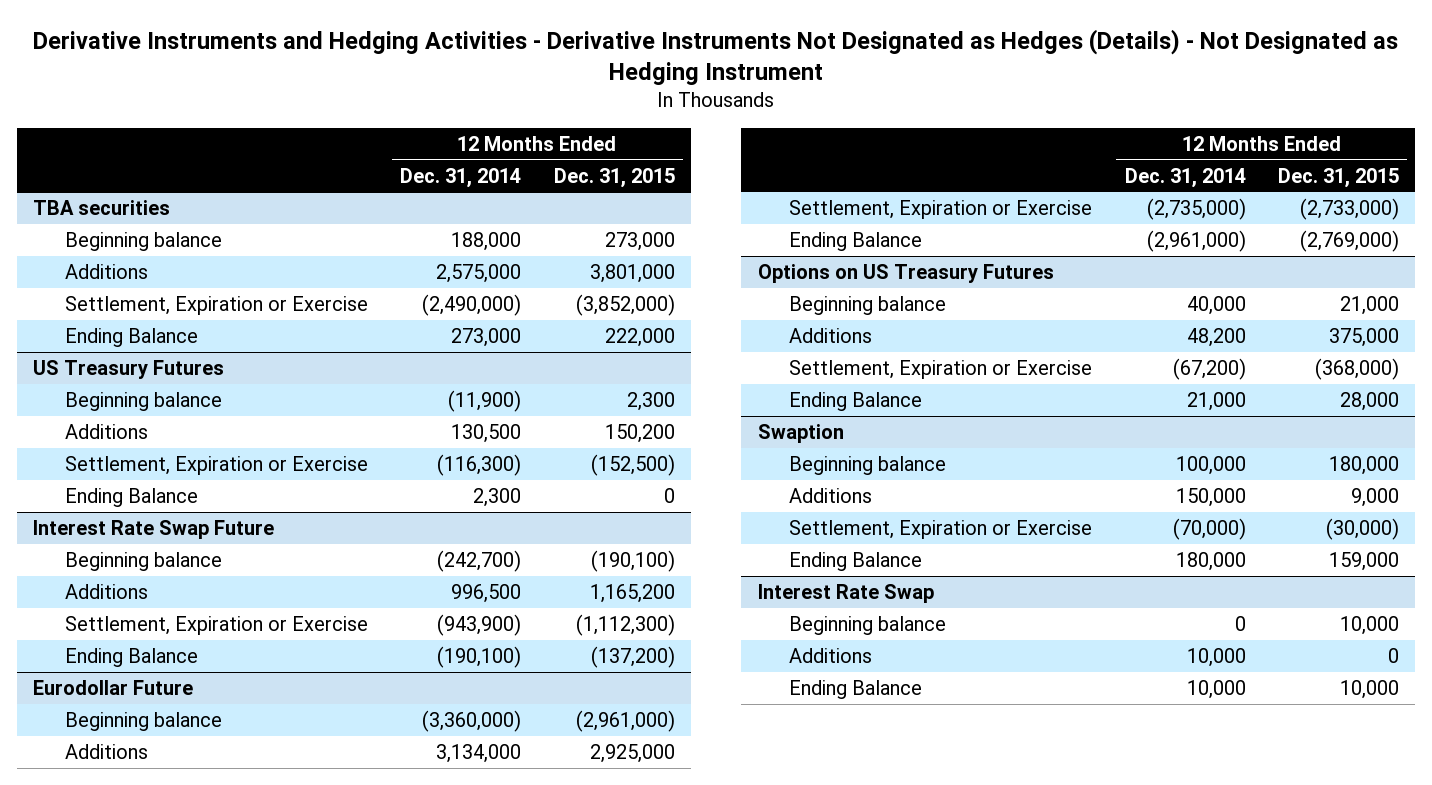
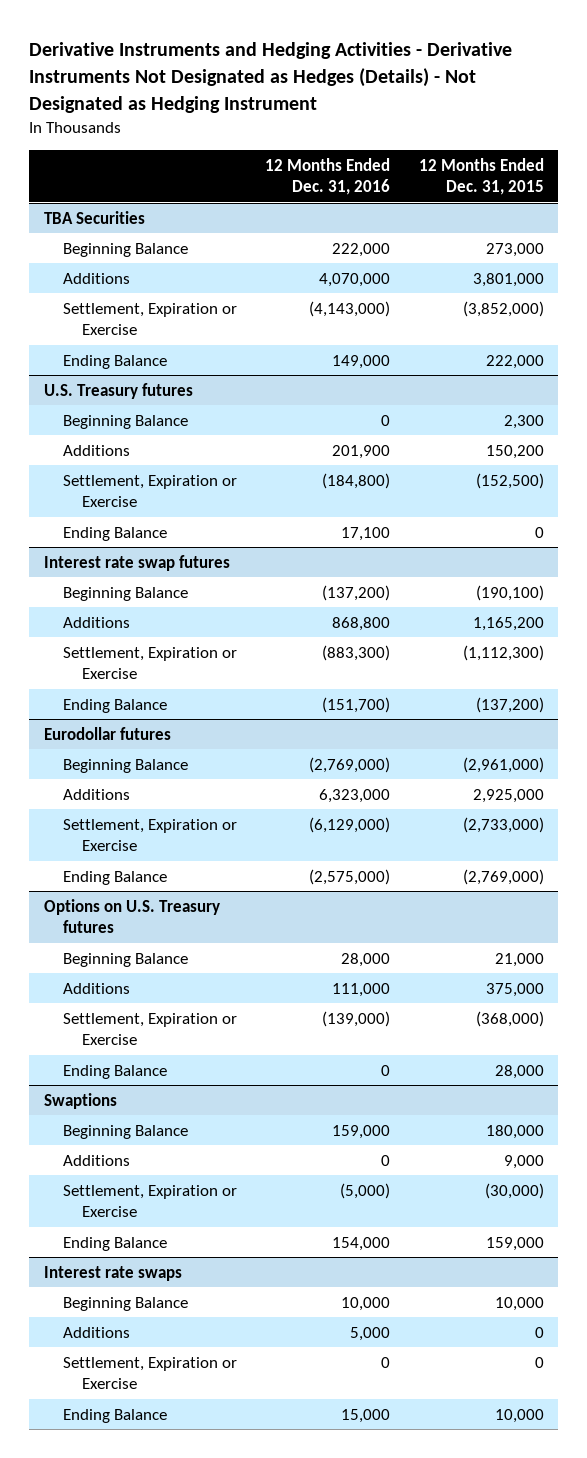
- | 12 Months Ended Dec. 31, 2014 | 12 Months Ended Dec. 31, 2015
+ | 12 Months Ended Dec. 31, 2016 | 12 Months Ended Dec. 31, 2015
- TBA securities
- Beginning balance | 188,000 | 273,000
+ TBA Securities
+ Beginning Balance | 222,000 | 273,000
- US Treasury Futures
- Beginning balance | (11,900) | 2,300
+ U.S. Treasury futures
+ Beginning Balance | 0 | 2,300
- Interest Rate Swap Future
- Beginning balance | (242,700) | (190,100)
+ Interest rate swap futures
+ Beginning Balance | (137,200) | (190,100)
- Eurodollar Future
- Beginning balance | (3,360,000) | (2,961,000)
+ Eurodollar futures
+ Beginning Balance | (2,769,000) | (2,961,000)
- Options on US Treasury Futures
- Beginning balance | 40,000 | 21,000
+ Options on U.S. Treasury futures
+ Beginning Balance | 28,000 | 21,000
- Swaption
- Beginning balance | 100,000 | 180,000
+ Swaptions
+ Beginning Balance | 159,000 | 180,000
- Interest Rate Swap
- Beginning balance | 0 | 10,000
+ Interest rate swaps
+ Beginning Balance | 10,000 | 10,000
+ Settlement, Expiration or Exercise | 0 | 0

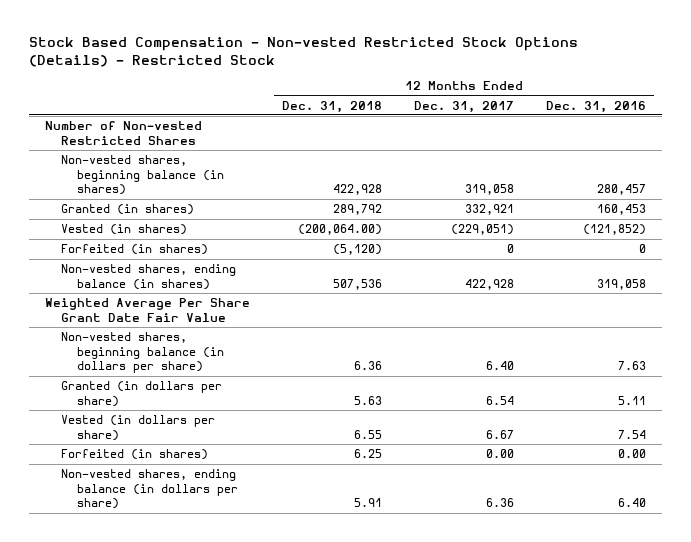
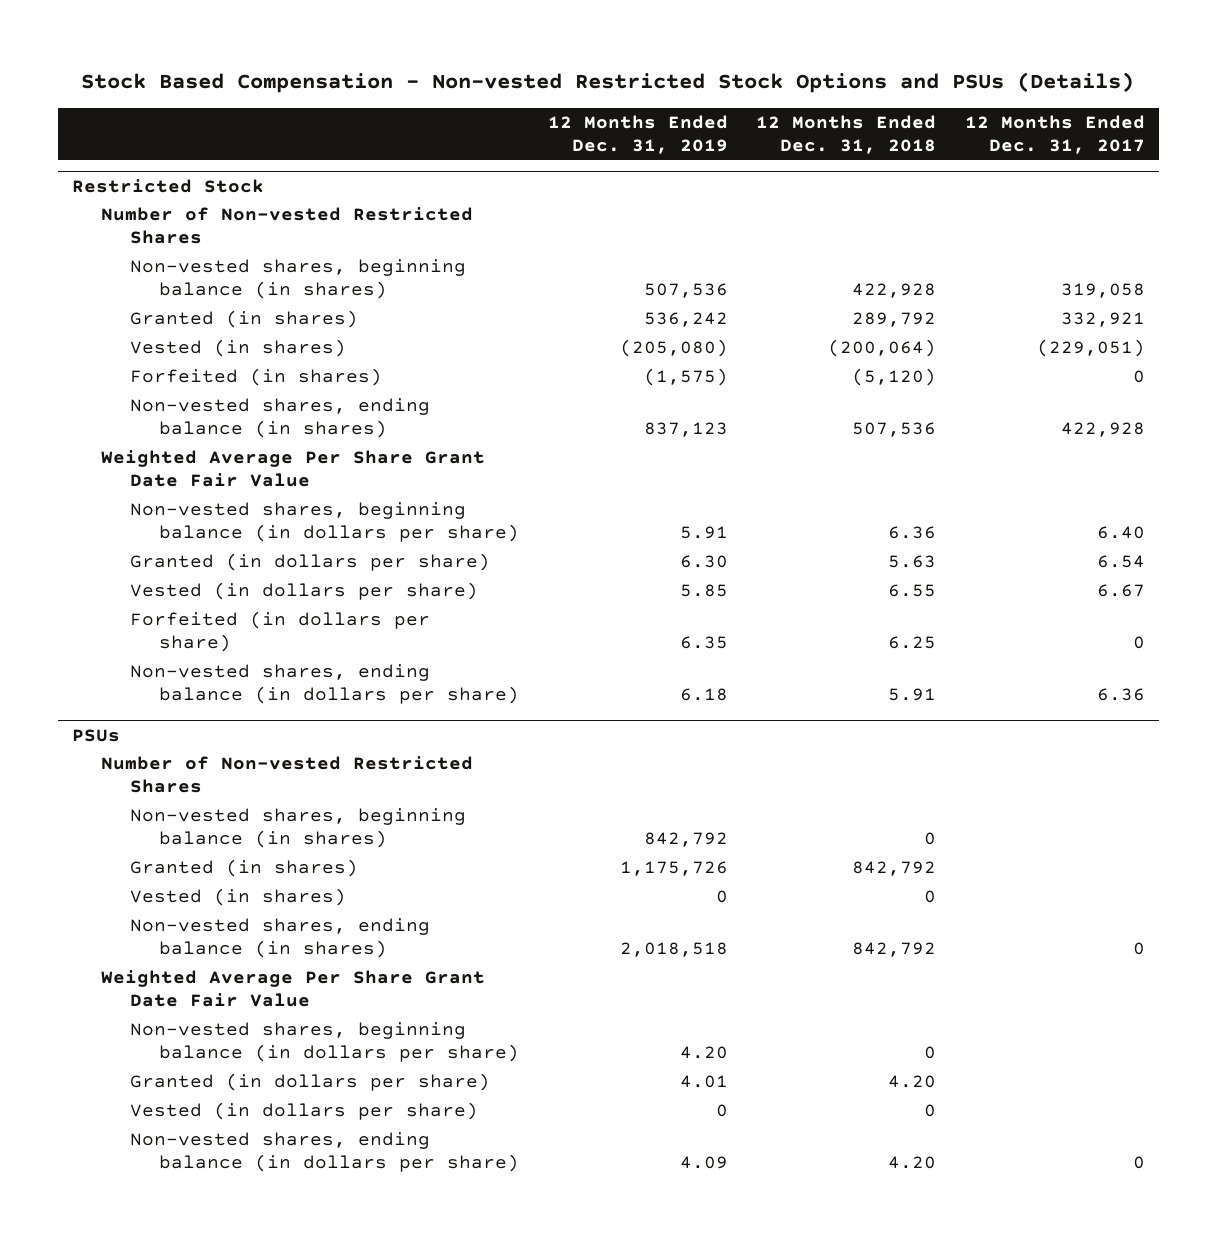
- Stock Based Compensation - Non-vested Restricted Stock Options (Details) - Restricted Stock
+ Stock Based Compensation - Non-vested Restricted Stock Options and PSUs (Details)
- | 12 Months Ended Dec. 31, 2018 | 12 Months Ended Dec. 31, 2017 | 12 Months Ended Dec. 31, 2016
+ | 12 Months Ended Dec. 31, 2019 | 12 Months Ended Dec. 31, 2018 | 12 Months Ended Dec. 31, 2017
+ Restricted Stock
- Vested (in shares) | (200,064.00) | (229,051) | (121,852)
+ Vested (in shares) | (205,080) | (200,064) | (229,051)
- Forfeited (in shares) | 6.25 | 0.00 | 0.00
+ Forfeited (in dollars per share) | 6.35 | 6.25 | 0
+ PSUs
+ Number of Non-vested Restricted Shares
+ Non-vested shares, beginning balance (in shares) | 842,792 | 0 |
+ Granted (in shares) | 1,175,726 | 842,792 |
+ Vested (in shares) | 0 | 0 |
+ Non-vested shares, ending balance (in shares) | 2,018,518 | 842,792 | 0
+ Weighted Average Per Share Grant Date Fair Value
+ Non-vested shares, beginning balance (in dollars per share) | 4.20 | 0 |
+ Granted (in dollars per share) | 4.01 | 4.20 |
+ Vested (in dollars per share) | 0 | 0 |
+ Non-vested shares, ending balance (in dollars per share) | 4.09 | 4.20 | 0

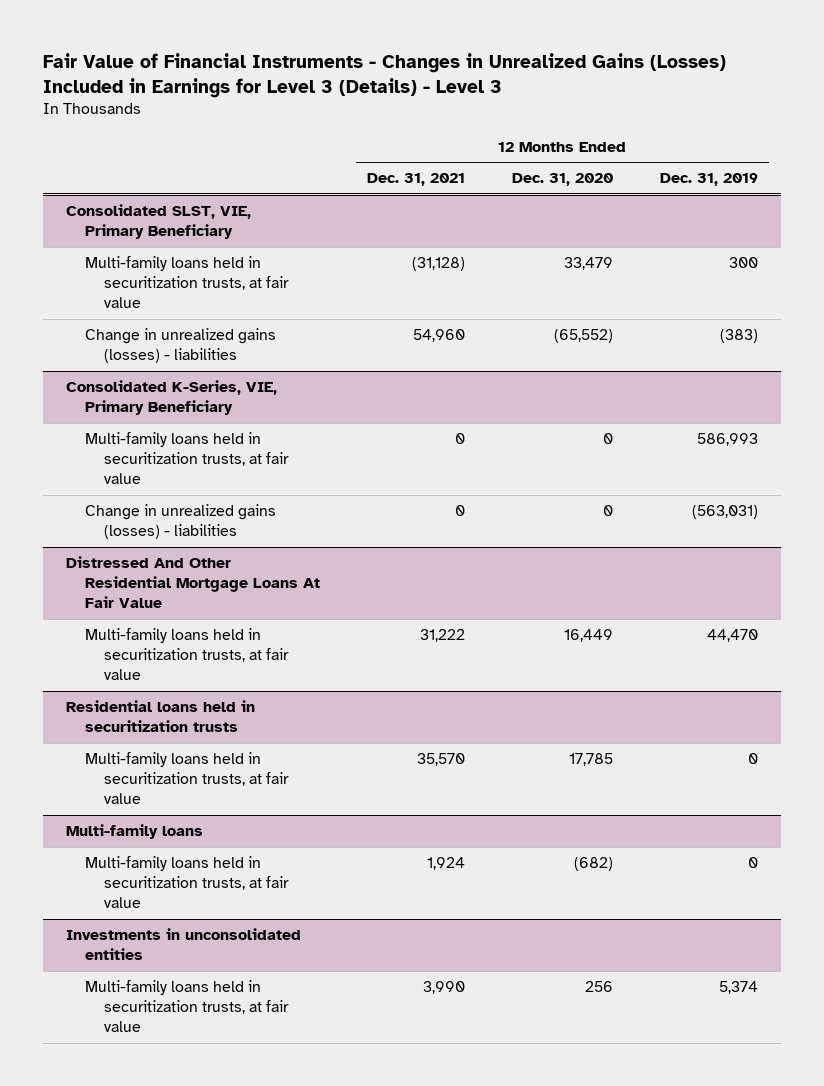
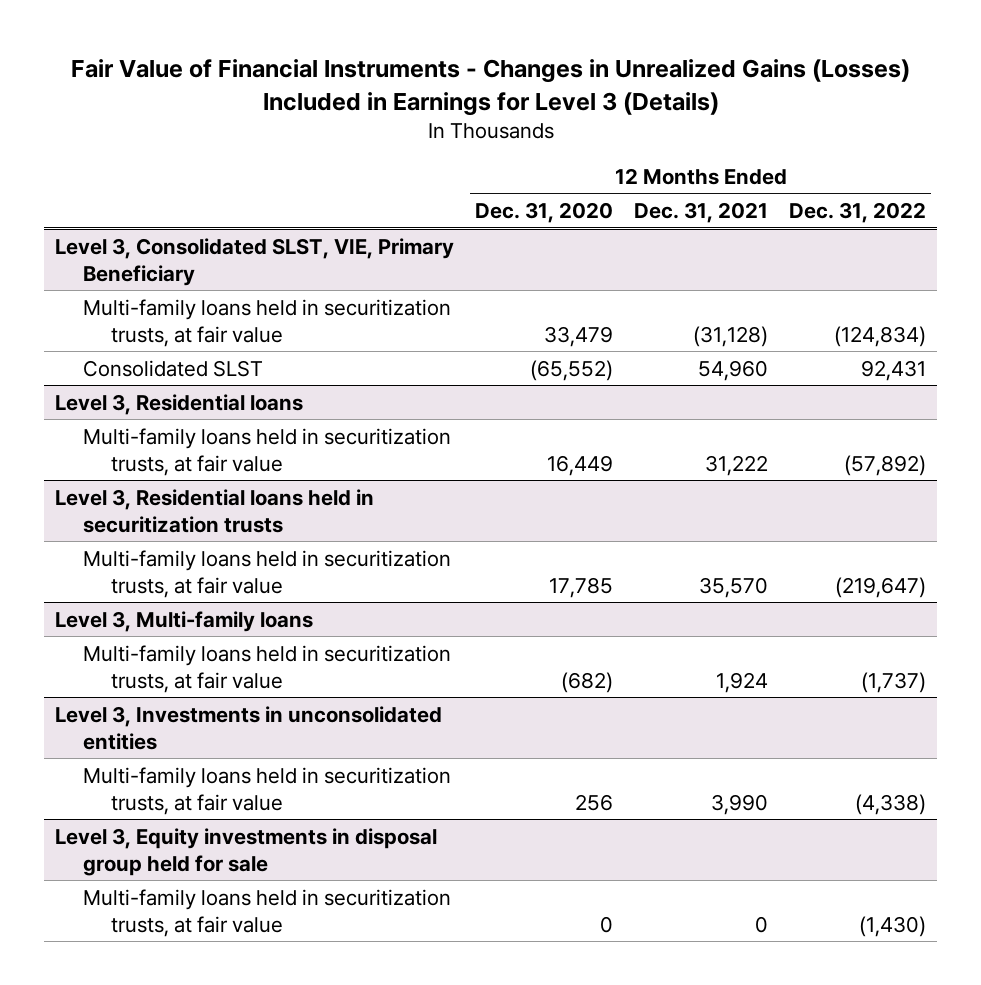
- Fair Value of Financial Instruments - Changes in Unrealized Gains (Losses) Included in Earnings for Level 3 (Details) - Level 3
+ Fair Value of Financial Instruments - Changes in Unrealized Gains (Losses) Included in Earnings for Level 3 (Details)
- | 12 Months Ended Dec. 31, 2021 | 12 Months Ended Dec. 31, 2020 | 12 Months Ended Dec. 31, 2019
+ | 12 Months Ended Dec. 31, 2020 | 12 Months Ended Dec. 31, 2021 | 12 Months Ended Dec. 31, 2022
- Consolidated SLST, VIE, Primary Beneficiary
+ Level 3, Consolidated SLST, VIE, Primary Beneficiary
- Change in unrealized gains (losses) - liabilities | 54,960 | (65,552) | (383)
- Consolidated K-Series, VIE, Primary Beneficiary
- Multi-family loans held in securitization trusts, at fair value | 0 | 0 | 586,993
- Change in unrealized gains (losses) - liabilities | 0 | 0 | (563,031)
- Distressed And Other Residential Mortgage Loans At Fair Value
+ Consolidated SLST | (65,552) | 54,960 | 92,431
+ Level 3, Residential loans
- Residential loans held in securitization trusts
+ Level 3, Residential loans held in securitization trusts
- Multi-family loans
+ Level 3, Multi-family loans
- Investments in unconsolidated entities
+ Level 3, Investments in unconsolidated entities
+ Level 3, Equity investments in disposal group held for sale
+ Multi-family loans held in securitization trusts, at fair value | 0 | 0 | (1,430)

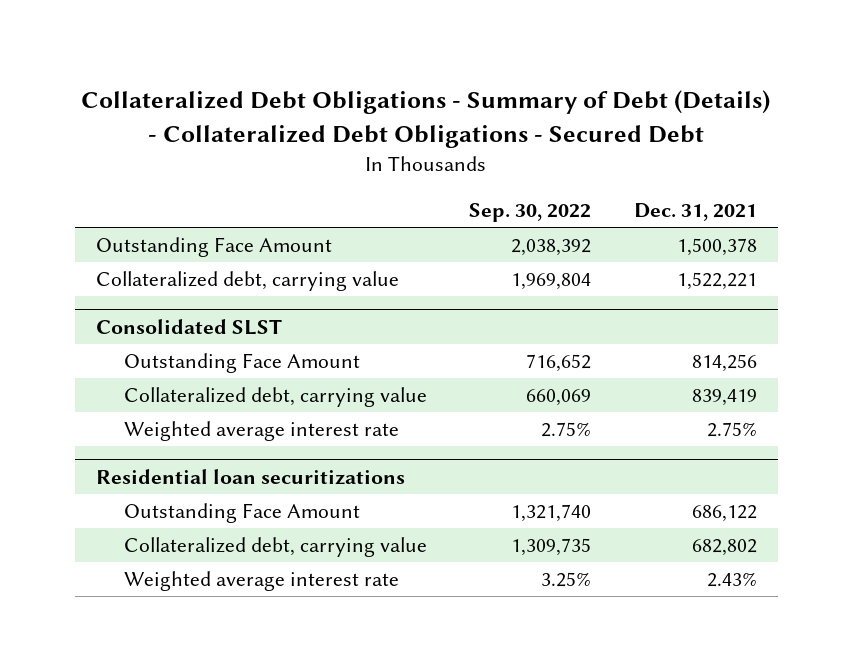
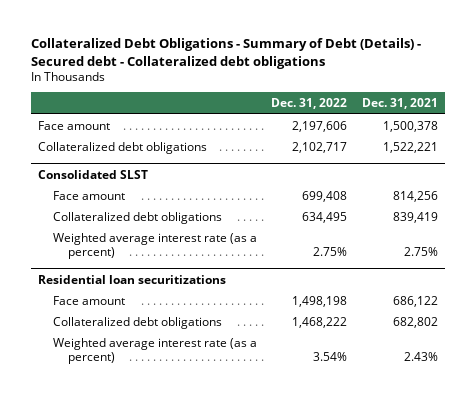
- Collateralized Debt Obligations - Summary of Debt (Details) - Collateralized Debt Obligations - Secured Debt
+ Collateralized Debt Obligations - Summary of Debt (Details) - Secured debt - Collateralized debt obligations
- | Sep. 30, 2022 | Dec. 31, 2021
+ | Dec. 31, 2022 | Dec. 31, 2021
- Outstanding Face Amount | 2,038,392 | 1,500,378
- Collateralized debt, carrying value | 1,969,804 | 1,522,221
+ Face amount | 2,197,606 | 1,500,378
+ Collateralized debt obligations | 2,102,717 | 1,522,221
@ Consolidated SLST
- Outstanding Face Amount | 716,652 | 814,256
- Collateralized debt, carrying value | 660,069 | 839,419
- Weighted average interest rate | 2.75% | 2.75%
+ Face amount | 699,408 | 814,256
+ Collateralized debt obligations | 634,495 | 839,419
+ Weighted average interest rate (as a percent) | 2.75% | 2.75%
@ Residential loan securitizations
- Outstanding Face Amount | 1,321,740 | 686,122
- Collateralized debt, carrying value | 1,309,735 | 682,802
- Weighted average interest rate | 3.25% | 2.43%
+ Face amount | 1,498,198 | 686,122
+ Collateralized debt obligations | 1,468,222 | 682,802
+ Weighted average interest rate (as a percent) | 3.54% | 2.43%

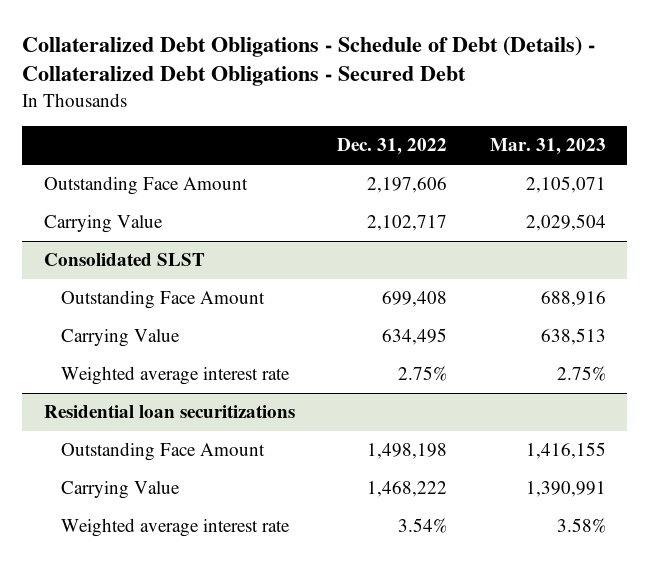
- Collateralized Debt Obligations - Summary of Debt (Details) - Secured debt - Collateralized debt obligations
+ Collateralized Debt Obligations - Schedule of Debt (Details) - Collateralized Debt Obligations - Secured Debt
- | Dec. 31, 2022 | Dec. 31, 2021
+ | Dec. 31, 2022 | Mar. 31, 2023
- Face amount | 2,197,606 | 1,500,378
- Collateralized debt obligations | 2,102,717 | 1,522,221
+ Outstanding Face Amount | 2,197,606 | 2,105,071
+ Carrying Value | 2,102,717 | 2,029,504
@ Consolidated SLST
- Face amount | 699,408 | 814,256
- Collateralized debt obligations | 634,495 | 839,419
- Weighted average interest rate (as a percent) | 2.75% | 2.75%
+ Outstanding Face Amount | 699,408 | 688,916
+ Carrying Value | 634,495 | 638,513
+ Weighted average interest rate | 2.75% | 2.75%
@ Residential loan securitizations
- Face amount | 1,498,198 | 686,122
- Collateralized debt obligations | 1,468,222 | 682,802
- Weighted average interest rate (as a percent) | 3.54% | 2.43%
+ Outstanding Face Amount | 1,498,198 | 1,416,155
+ Carrying Value | 1,468,222 | 1,390,991
+ Weighted average interest rate | 3.54% | 3.58%

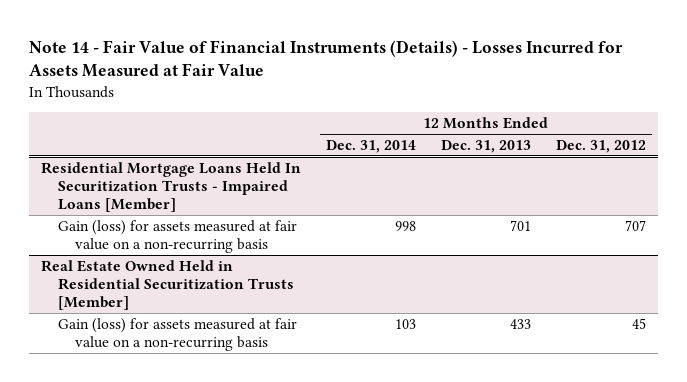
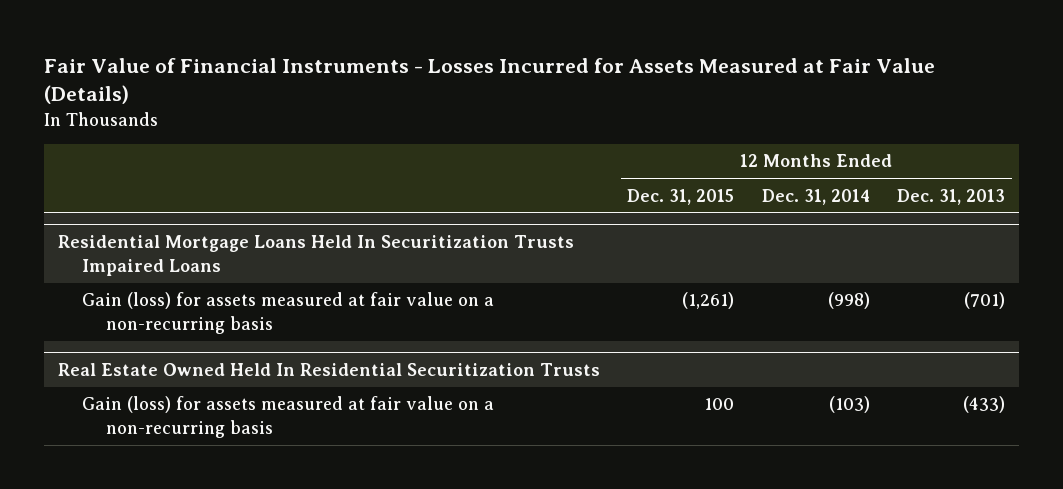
- Note 14 - Fair Value of Financial Instruments (Details) - Losses Incurred for Assets Measured at Fair Value
+ Fair Value of Financial Instruments - Losses Incurred for Assets Measured at Fair Value (Details)
- | 12 Months Ended Dec. 31, 2014 | 12 Months Ended Dec. 31, 2013 | 12 Months Ended Dec. 31, 2012
+ | 12 Months Ended Dec. 31, 2015 | 12 Months Ended Dec. 31, 2014 | 12 Months Ended Dec. 31, 2013
- Residential Mortgage Loans Held In Securitization Trusts - Impaired Loans [Member]
- Gain (loss) for assets measured at fair value on a non-recurring basis | 998 | 701 | 707
- Real Estate Owned Held in Residential Securitization Trusts [Member]
- Gain (loss) for assets measured at fair value on a non-recurring basis | 103 | 433 | 45
+ Residential Mortgage Loans Held In Securitization Trusts Impaired Loans
+ Gain (loss) for assets measured at fair value on a non-recurring basis | (1,261) | (998) | (701)
+ Real Estate Owned Held In Residential Securitization Trusts
+ Gain (loss) for assets measured at fair value on a non-recurring basis | 100 | (103) | (433)

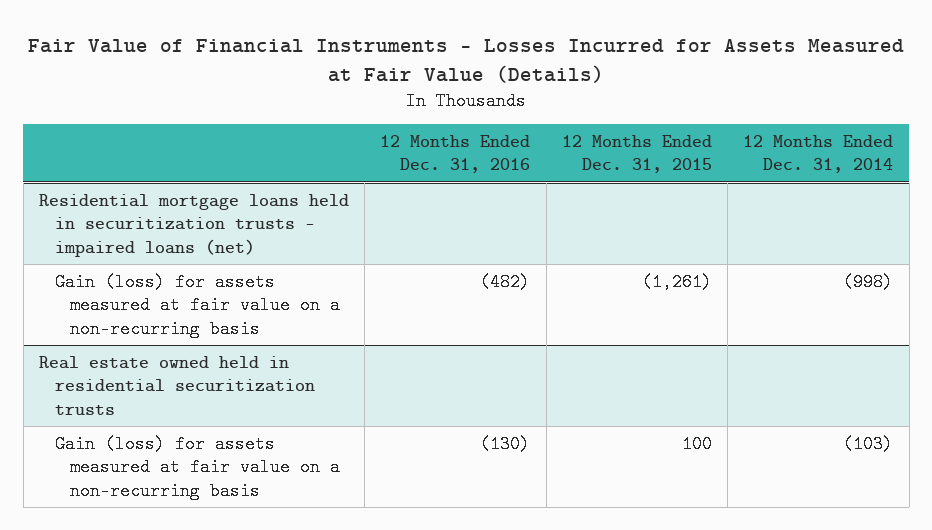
- | 12 Months Ended Dec. 31, 2015 | 12 Months Ended Dec. 31, 2014 | 12 Months Ended Dec. 31, 2013
+ | 12 Months Ended Dec. 31, 2016 | 12 Months Ended Dec. 31, 2015 | 12 Months Ended Dec. 31, 2014
- Residential Mortgage Loans Held In Securitization Trusts Impaired Loans
+ Residential mortgage loans held in securitization trusts - impaired loans (net)
- Real Estate Owned Held In Residential Securitization Trusts
+ Real estate owned held in residential securitization trusts

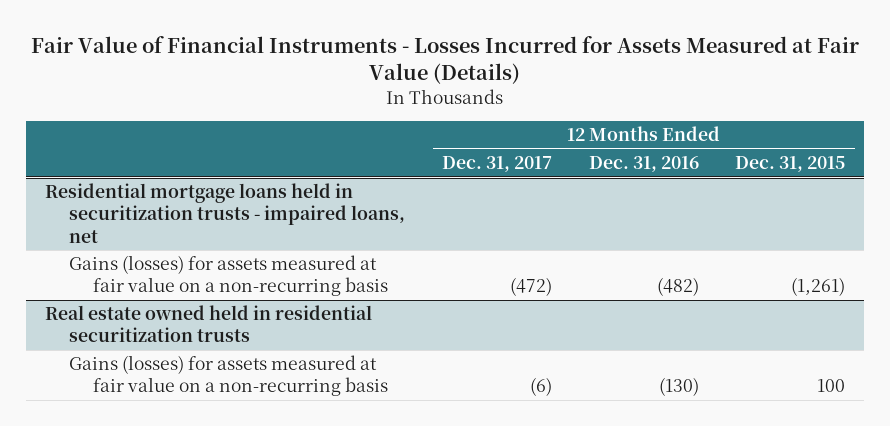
- | 12 Months Ended Dec. 31, 2016 | 12 Months Ended Dec. 31, 2015 | 12 Months Ended Dec. 31, 2014
+ | 12 Months Ended Dec. 31, 2017 | 12 Months Ended Dec. 31, 2016 | 12 Months Ended Dec. 31, 2015
- Residential mortgage loans held in securitization trusts - impaired loans (net)
- Gain (loss) for assets measured at fair value on a non-recurring basis | (482) | (1,261) | (998)
+ Residential mortgage loans held in securitization trusts - impaired loans, net
+ Gains (losses) for assets measured at fair value on a non-recurring basis | (472) | (482) | (1,261)
@ Real estate owned held in residential securitization trusts
- Gain (loss) for assets measured at fair value on a non-recurring basis | (130) | 100 | (103)
+ Gains (losses) for assets measured at fair value on a non-recurring basis | (6) | (130) | 100

